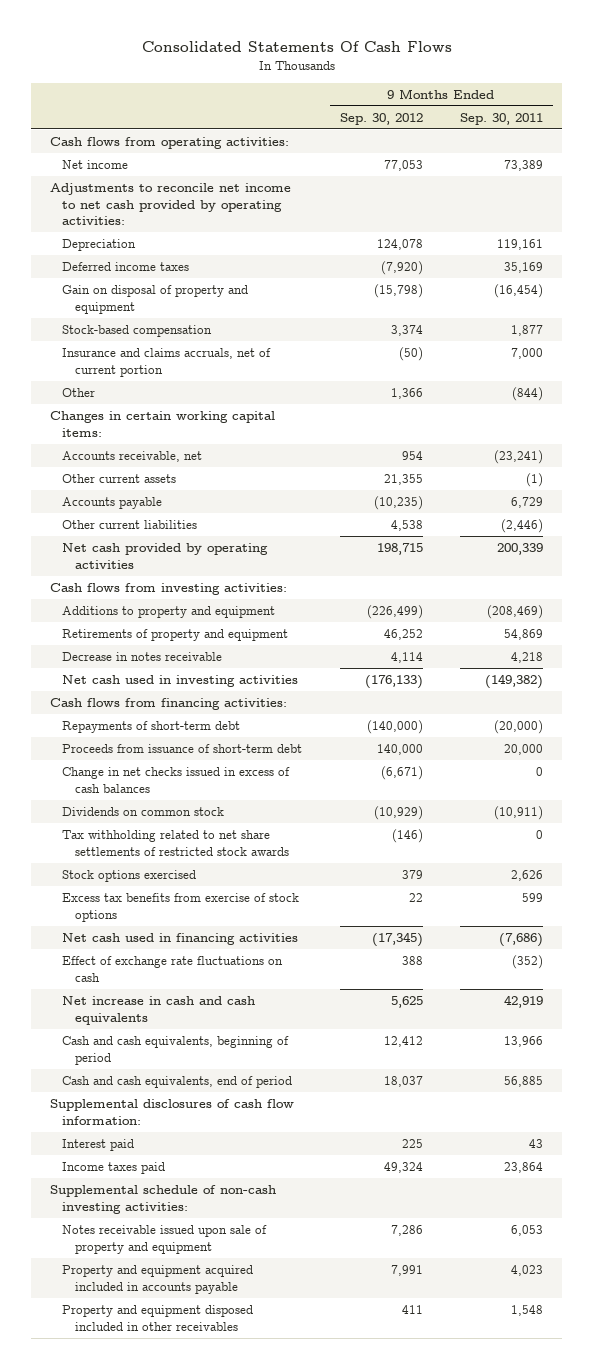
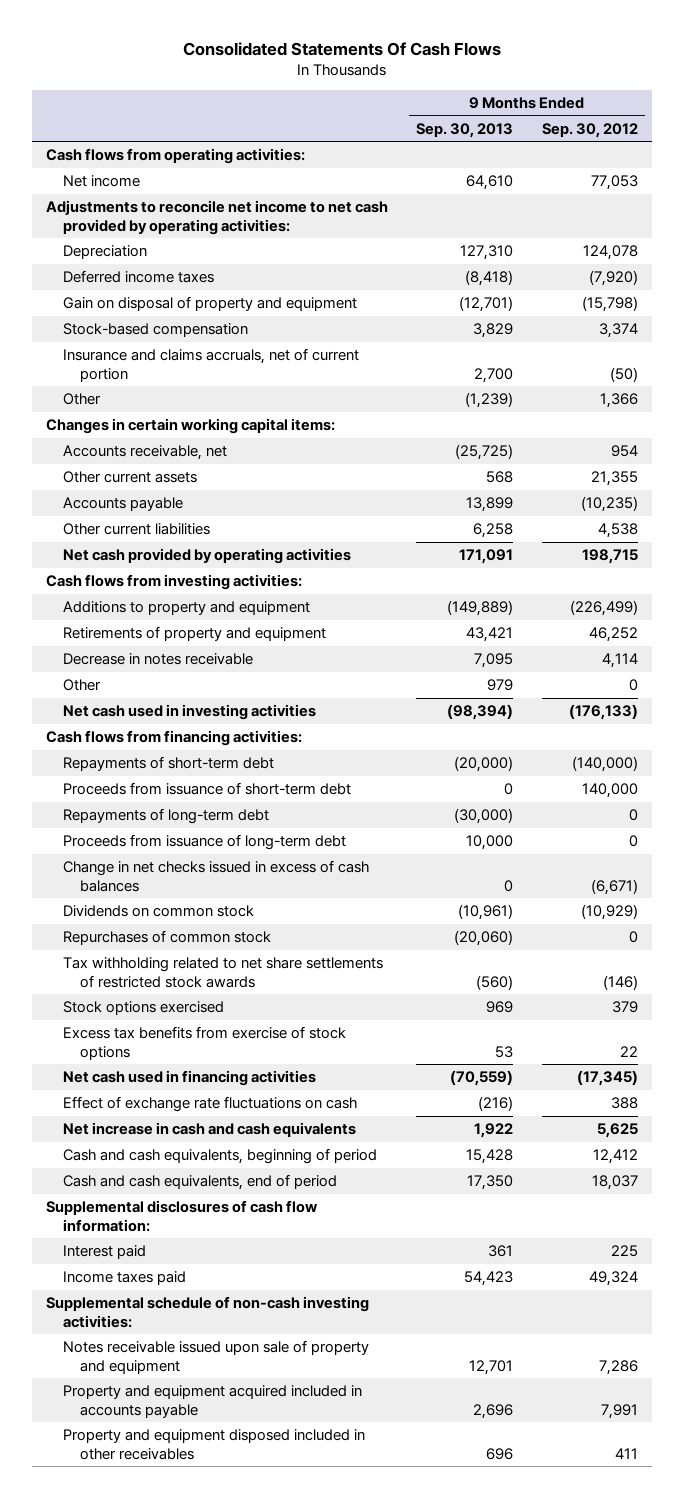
- | 9 Months Ended Sep. 30, 2012 | 9 Months Ended Sep. 30, 2011
+ | 9 Months Ended Sep. 30, 2013 | 9 Months Ended Sep. 30, 2012
+ Other | 979 | 0
+ Repayments of long-term debt | (30,000) | 0
+ Proceeds from issuance of long-term debt | 10,000 | 0
+ Repurchases of common stock | (20,060) | 0

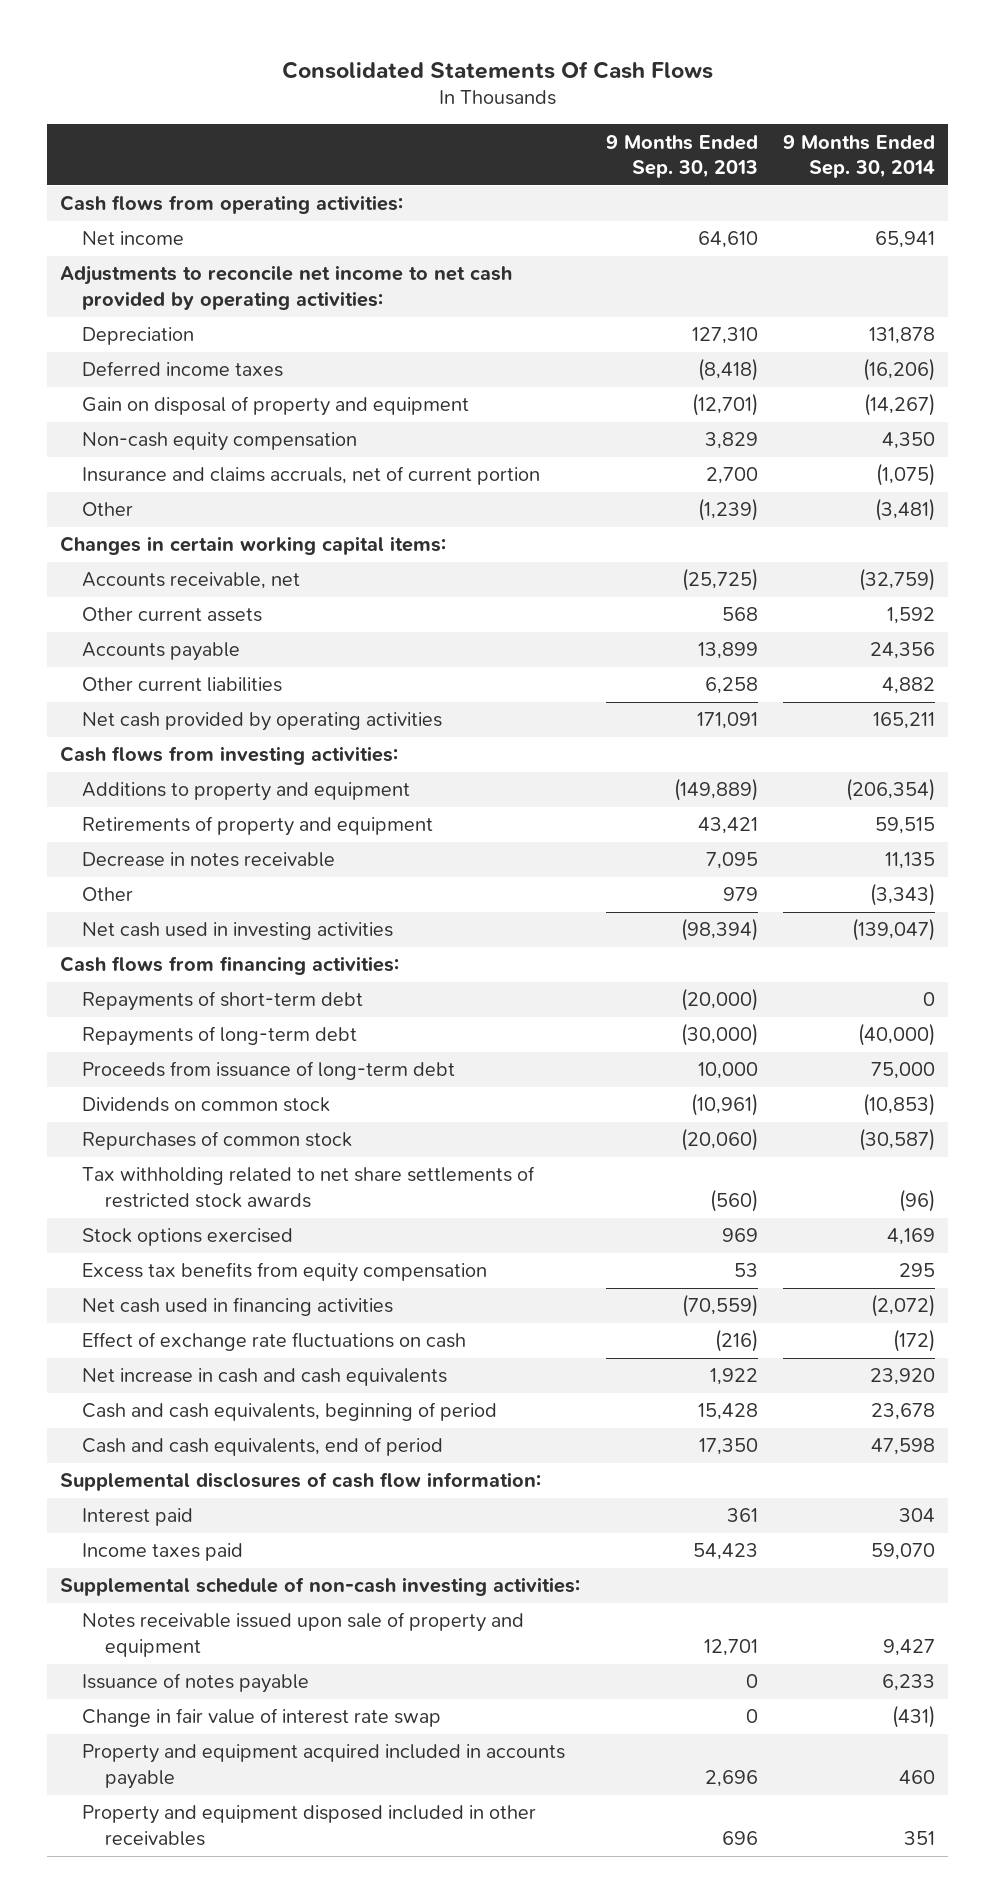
- | 9 Months Ended Sep. 30, 2013 | 9 Months Ended Sep. 30, 2012
+ | 9 Months Ended Sep. 30, 2013 | 9 Months Ended Sep. 30, 2014
- Stock-based compensation | 3,829 | 3,374
+ Non-cash equity compensation | 3,829 | 4,350
- Proceeds from issuance of short-term debt | 0 | 140,000
- Change in net checks issued in excess of cash balances | 0 | (6,671)
- Excess tax benefits from exercise of stock options | 53 | 22
+ Excess tax benefits from equity compensation | 53 | 295
+ Issuance of notes payable | 0 | 6,233
+ Change in fair value of interest rate swap | 0 | (431)

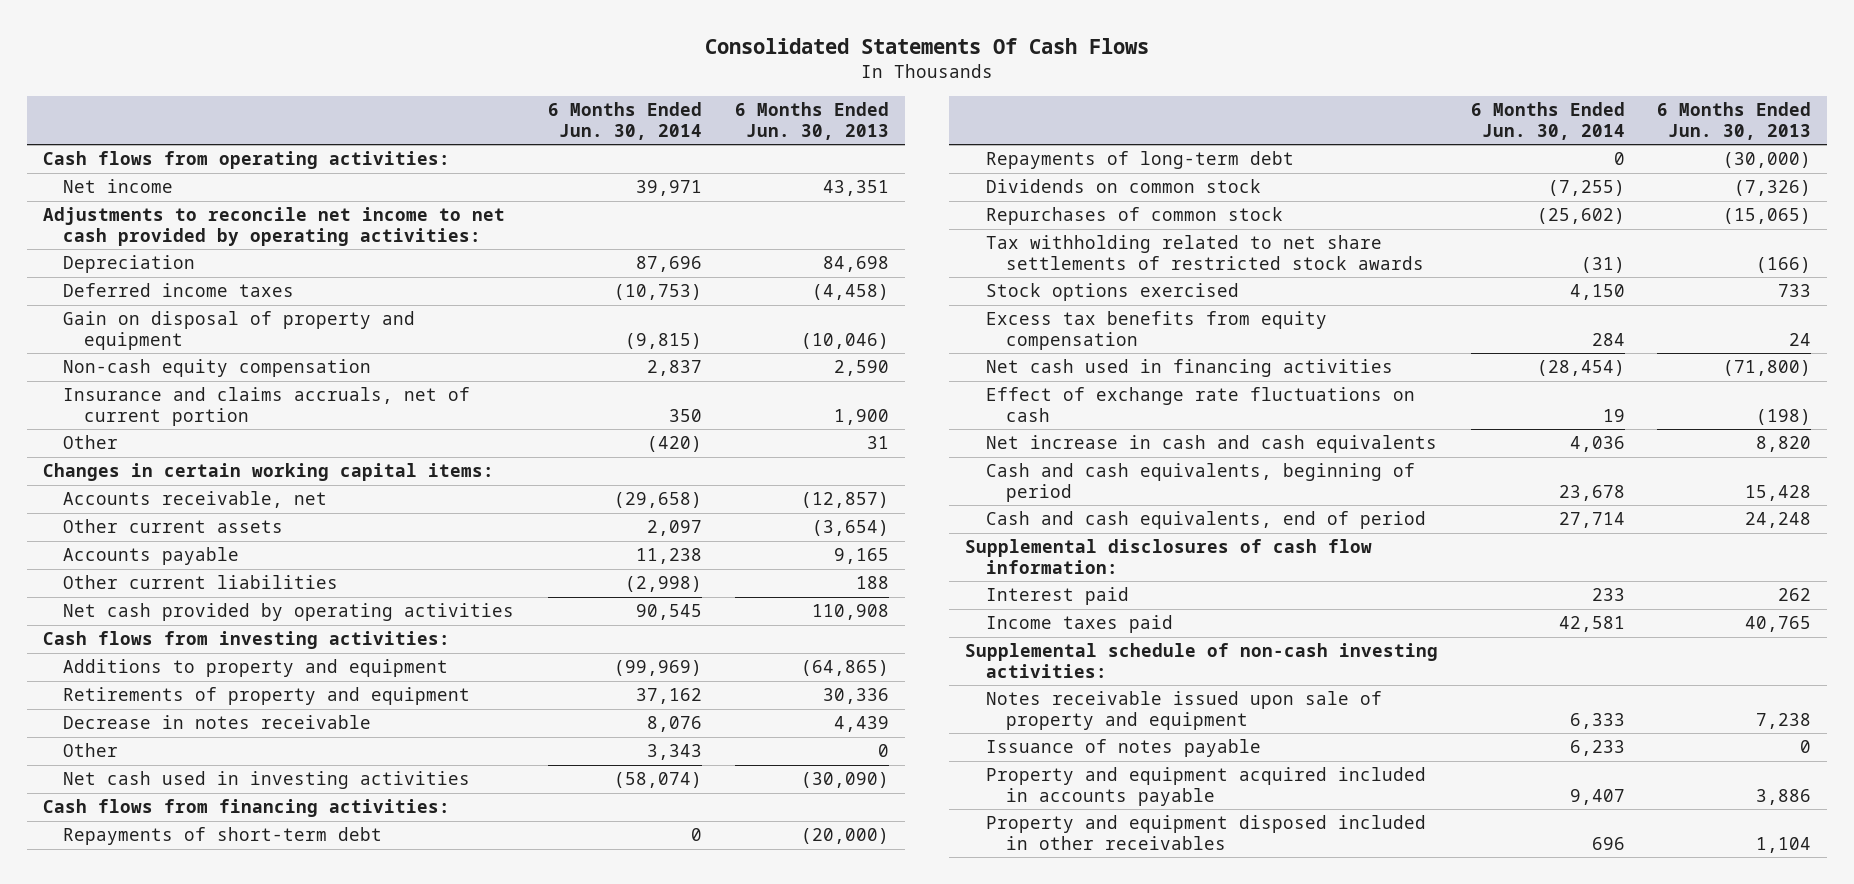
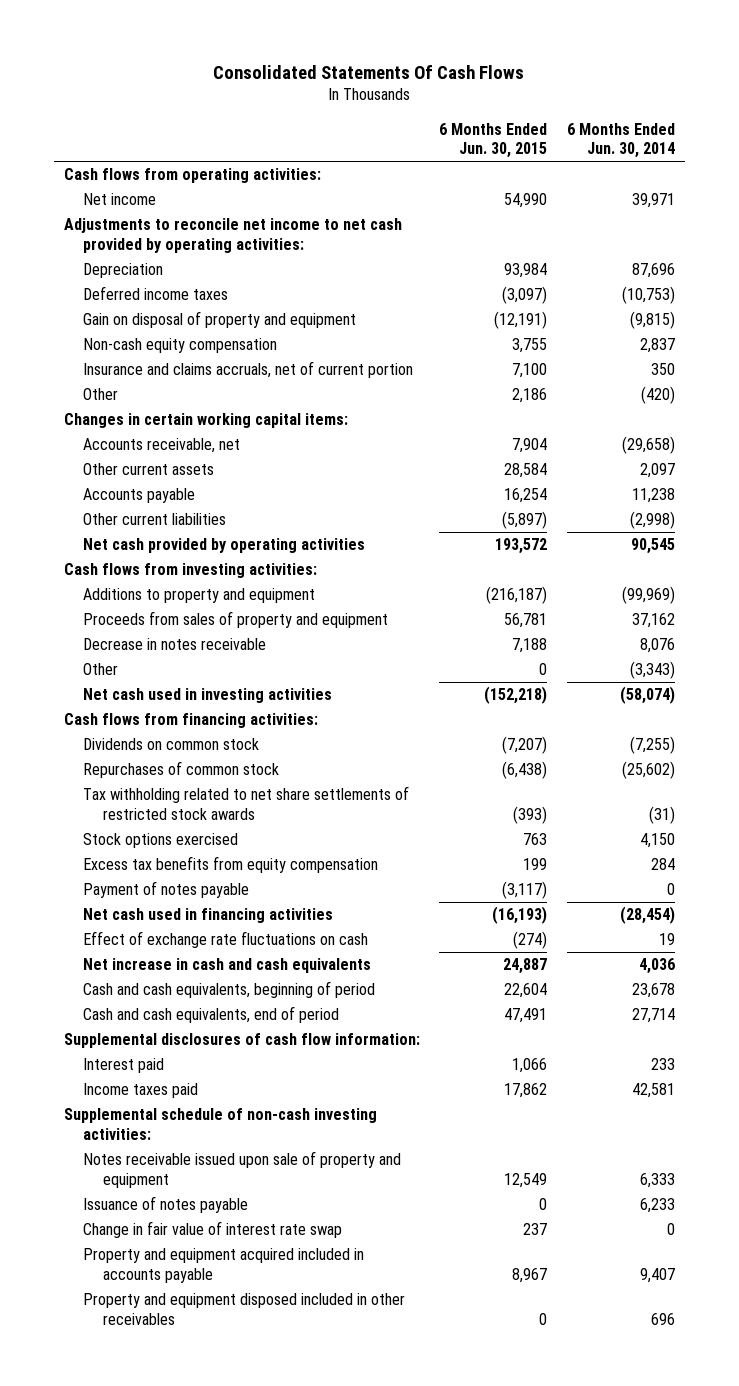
- | 6 Months Ended Jun. 30, 2014 | 6 Months Ended Jun. 30, 2013
+ | 6 Months Ended Jun. 30, 2015 | 6 Months Ended Jun. 30, 2014
- Retirements of property and equipment | 37,162 | 30,336
+ Proceeds from sales of property and equipment | 56,781 | 37,162
- Other | 3,343 | 0
+ Other | 0 | (3,343)
- Repayments of short-term debt | 0 | (20,000)
- Repayments of long-term debt | 0 | (30,000)
+ Payment of notes payable | (3,117) | 0
+ Change in fair value of interest rate swap | 237 | 0

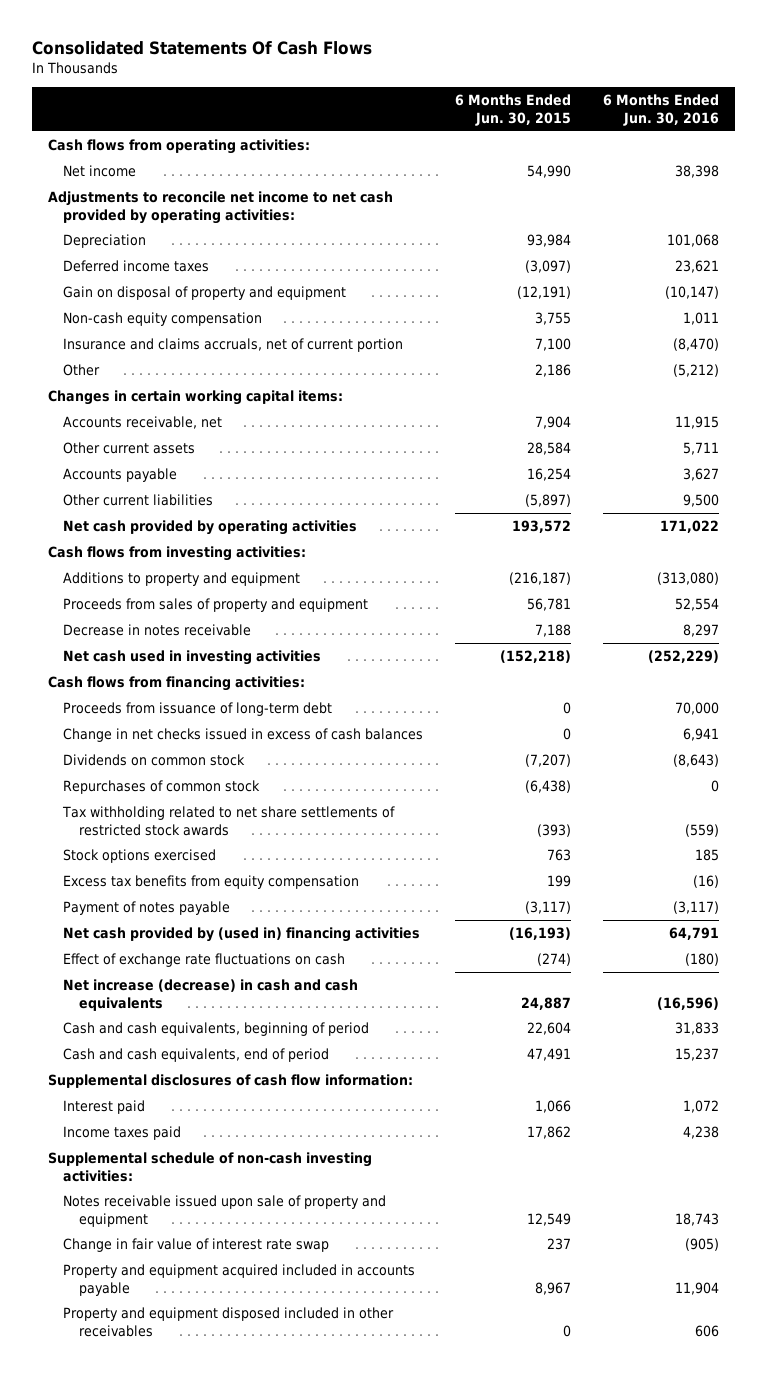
- | 6 Months Ended Jun. 30, 2015 | 6 Months Ended Jun. 30, 2014
+ | 6 Months Ended Jun. 30, 2015 | 6 Months Ended Jun. 30, 2016
- Other | 0 | (3,343)
+ Proceeds from issuance of long-term debt | 0 | 70,000
+ Change in net checks issued in excess of cash balances | 0 | 6,941
- Net cash used in financing activities | (16,193) | (28,454)
+ Net cash provided by (used in) financing activities | (16,193) | 64,791
- Net increase in cash and cash equivalents | 24,887 | 4,036
+ Net increase (decrease) in cash and cash equivalents | 24,887 | (16,596)
- Issuance of notes payable | 0 | 6,233

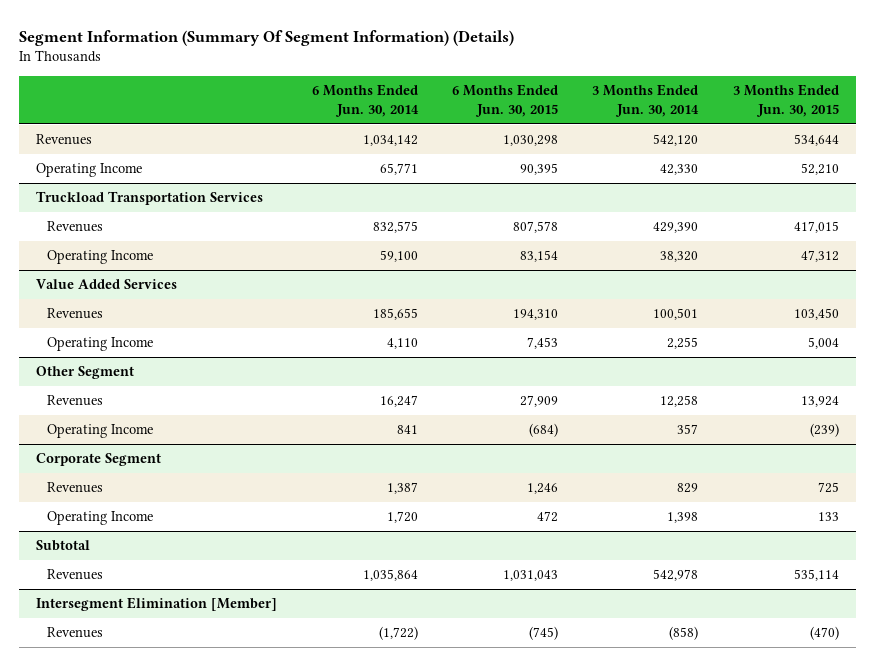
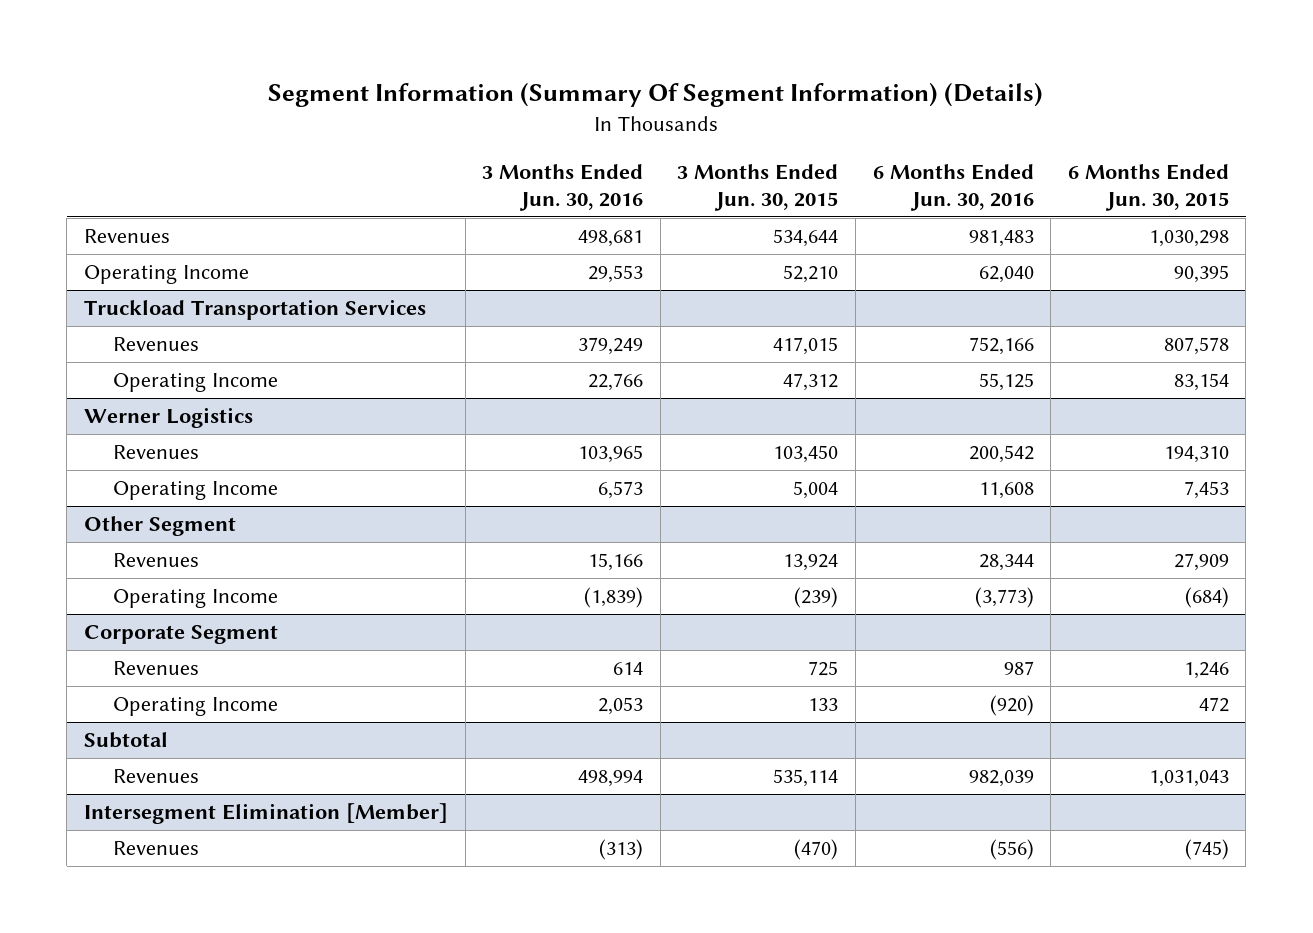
- | 6 Months Ended Jun. 30, 2014 | 6 Months Ended Jun. 30, 2015 | 3 Months Ended Jun. 30, 2014 | 3 Months Ended Jun. 30, 2015
+ | 3 Months Ended Jun. 30, 2016 | 3 Months Ended Jun. 30, 2015 | 6 Months Ended Jun. 30, 2016 | 6 Months Ended Jun. 30, 2015
- Value Added Services
+ Werner Logistics

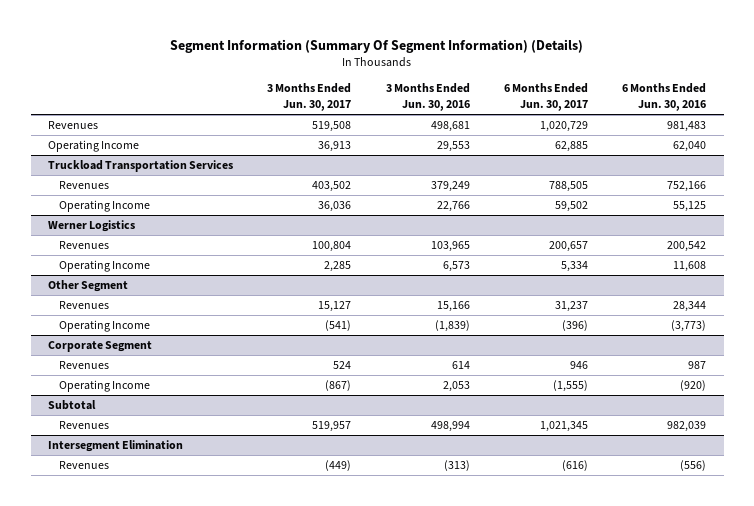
- | 3 Months Ended Jun. 30, 2016 | 3 Months Ended Jun. 30, 2015 | 6 Months Ended Jun. 30, 2016 | 6 Months Ended Jun. 30, 2015
+ | 3 Months Ended Jun. 30, 2017 | 3 Months Ended Jun. 30, 2016 | 6 Months Ended Jun. 30, 2017 | 6 Months Ended Jun. 30, 2016
- Intersegment Elimination [Member]
+ Intersegment Elimination

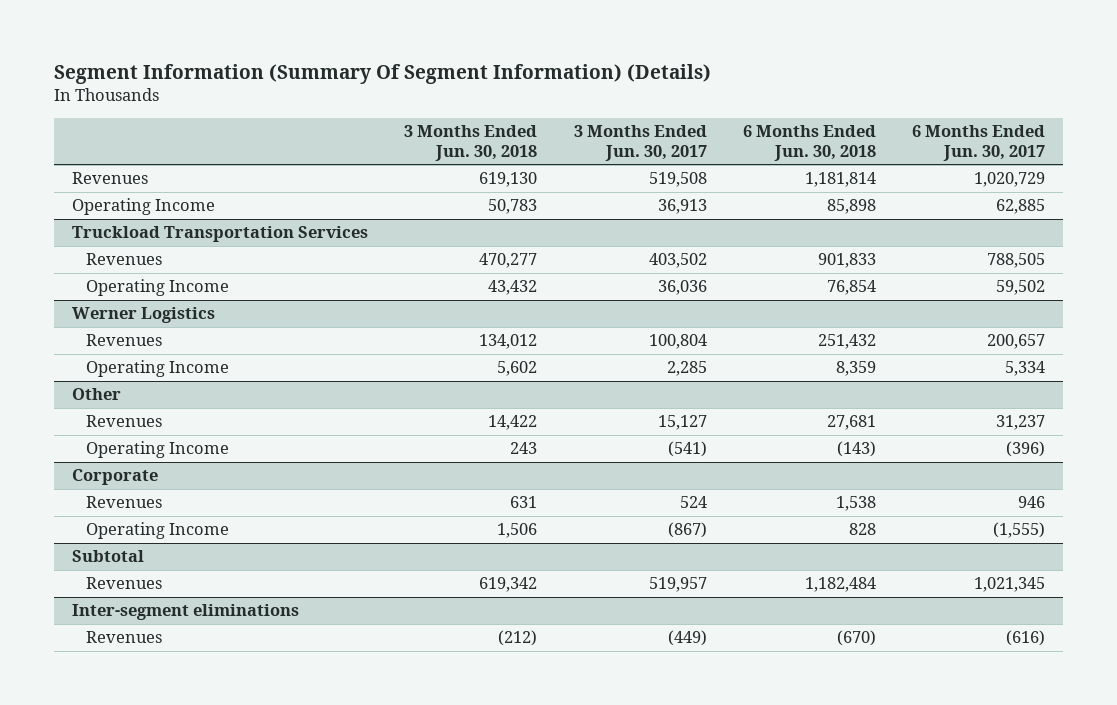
- | 3 Months Ended Jun. 30, 2017 | 3 Months Ended Jun. 30, 2016 | 6 Months Ended Jun. 30, 2017 | 6 Months Ended Jun. 30, 2016
+ | 3 Months Ended Jun. 30, 2018 | 3 Months Ended Jun. 30, 2017 | 6 Months Ended Jun. 30, 2018 | 6 Months Ended Jun. 30, 2017
- Other Segment
+ Other
- Corporate Segment
+ Corporate
- Intersegment Elimination
+ Inter-segment eliminations

